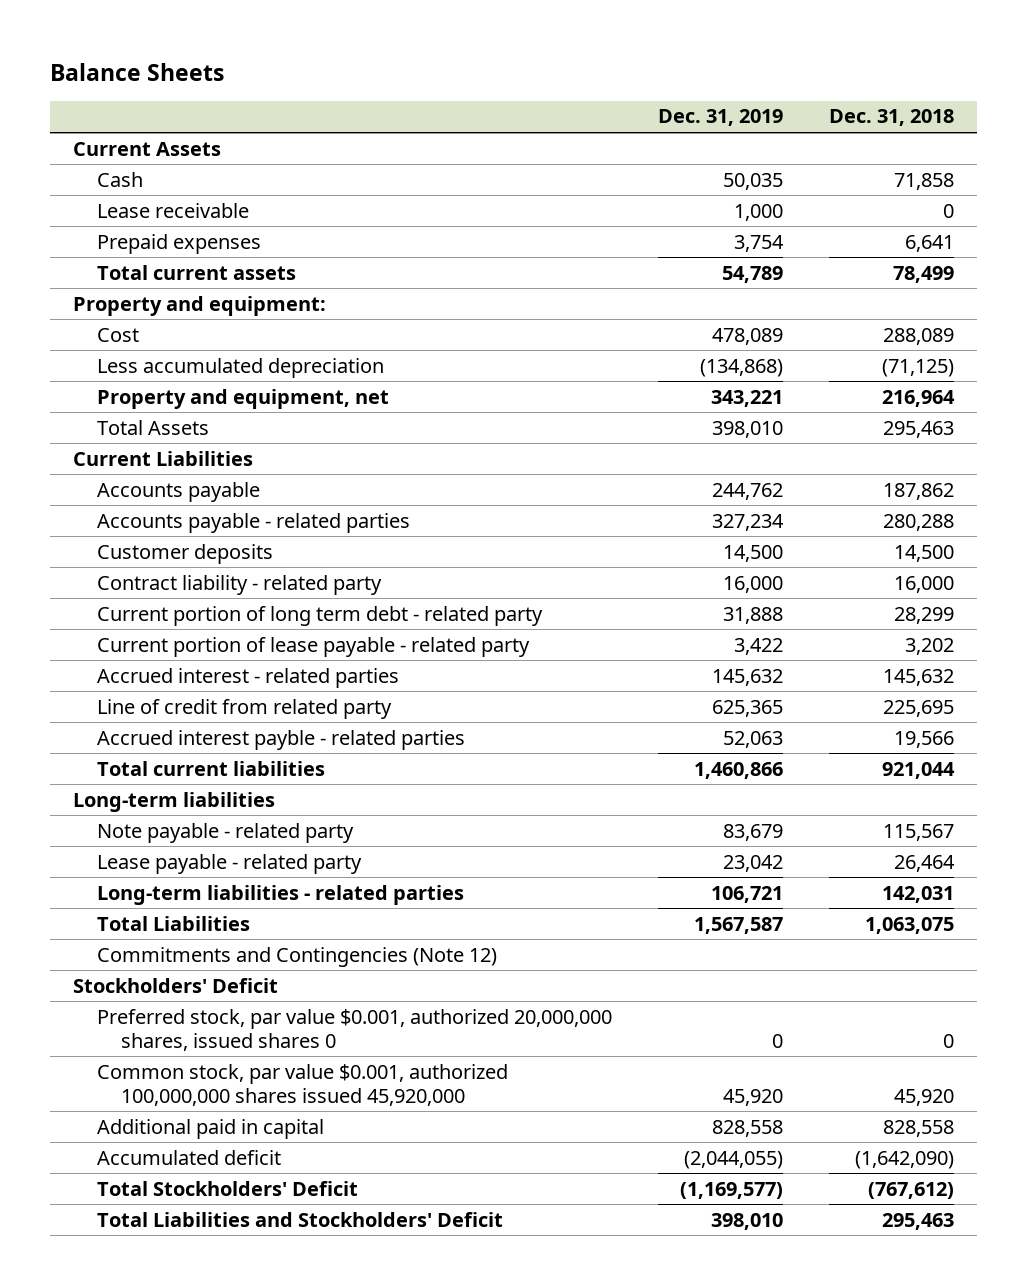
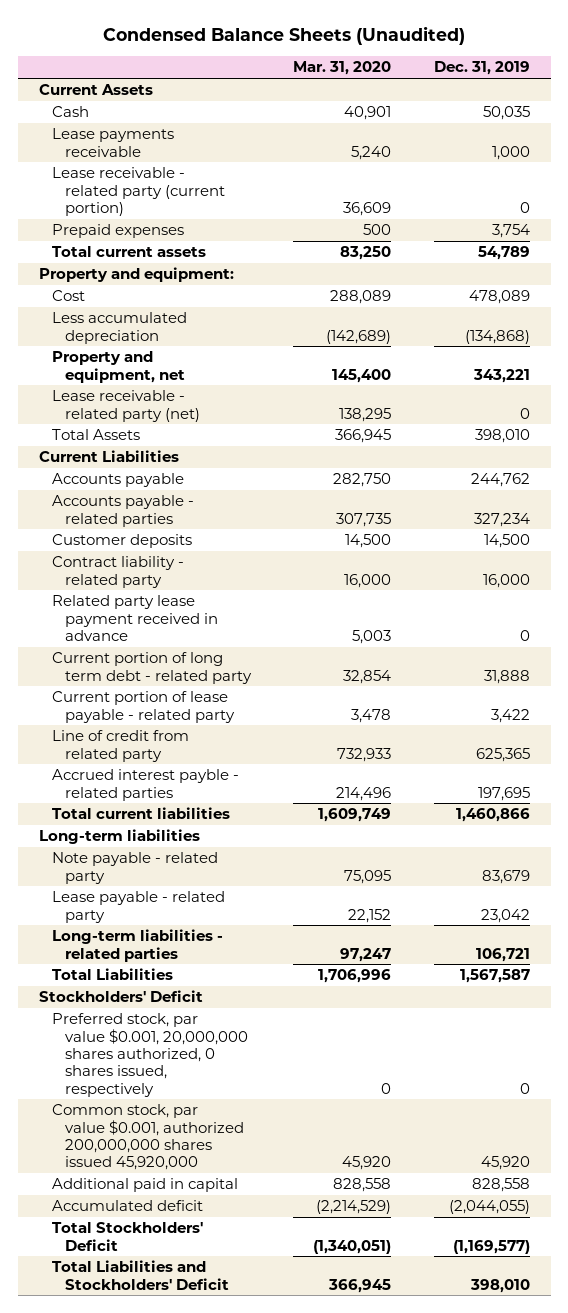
- Balance Sheets
+ Condensed Balance Sheets (Unaudited)
- | Dec. 31, 2019 | Dec. 31, 2018
+ | Mar. 31, 2020 | Dec. 31, 2019
- Lease receivable | 1,000 | 0
+ Lease payments receivable | 5,240 | 1,000
+ Lease receivable - related party (current portion) | 36,609 | 0
+ Lease receivable - related party (net) | 138,295 | 0
+ Related party lease payment received in advance | 5,003 | 0
- Accrued interest - related parties | 145,632 | 145,632
- Accrued interest payble - related parties | 52,063 | 19,566
+ Accrued interest payble - related parties | 214,496 | 197,695
- Commitments and Contingencies (Note 12)
- Preferred stock, par value $0.001, authorized 20,000,000 shares, issued shares 0 | 0 | 0
- Common stock, par value $0.001, authorized 100,000,000 shares issued 45,920,000 | 45,920 | 45,920
+ Preferred stock, par value $0.001, 20,000,000 shares authorized, 0 shares issued, respectively | 0 | 0
+ Common stock, par value $0.001, authorized 200,000,000 shares issued 45,920,000 | 45,920 | 45,920

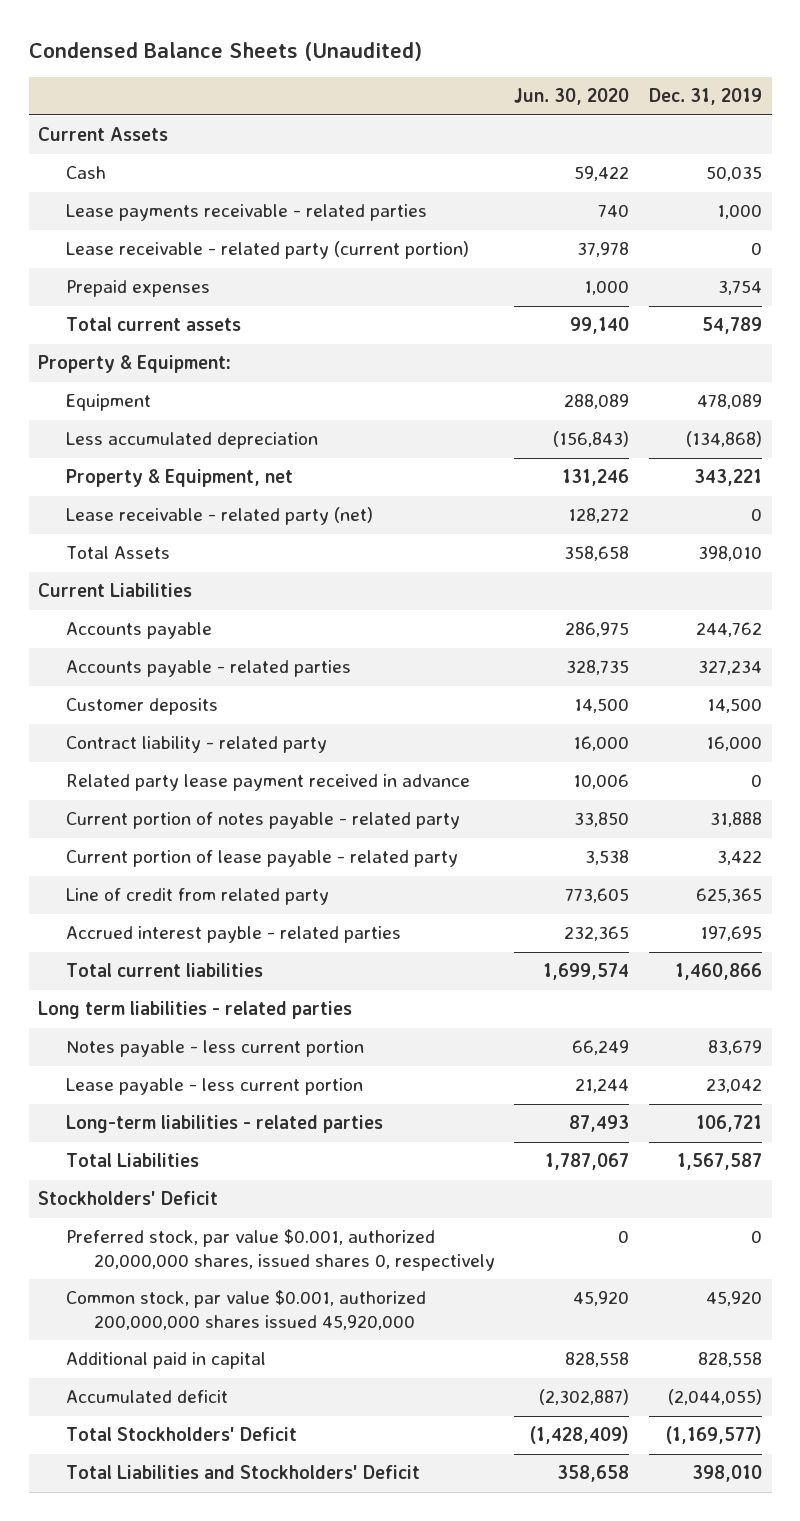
- | Mar. 31, 2020 | Dec. 31, 2019
+ | Jun. 30, 2020 | Dec. 31, 2019
- Lease payments receivable | 5,240 | 1,000
+ Lease payments receivable - related parties | 740 | 1,000
- Property and equipment:
- Cost | 288,089 | 478,089
+ Property & Equipment:
+ Equipment | 288,089 | 478,089
- Property and equipment, net | 145,400 | 343,221
+ Property & Equipment, net | 131,246 | 343,221
- Current portion of long term debt - related party | 32,854 | 31,888
+ Current portion of notes payable - related party | 33,850 | 31,888
- Long-term liabilities
- Note payable - related party | 75,095 | 83,679
- Lease payable - related party | 22,152 | 23,042
+ Long term liabilities - related parties
+ Notes payable - less current portion | 66,249 | 83,679
+ Lease payable - less current portion | 21,244 | 23,042
- Preferred stock, par value $0.001, 20,000,000 shares authorized, 0 shares issued, respectively | 0 | 0
+ Preferred stock, par value $0.001, authorized 20,000,000 shares, issued shares 0, respectively | 0 | 0

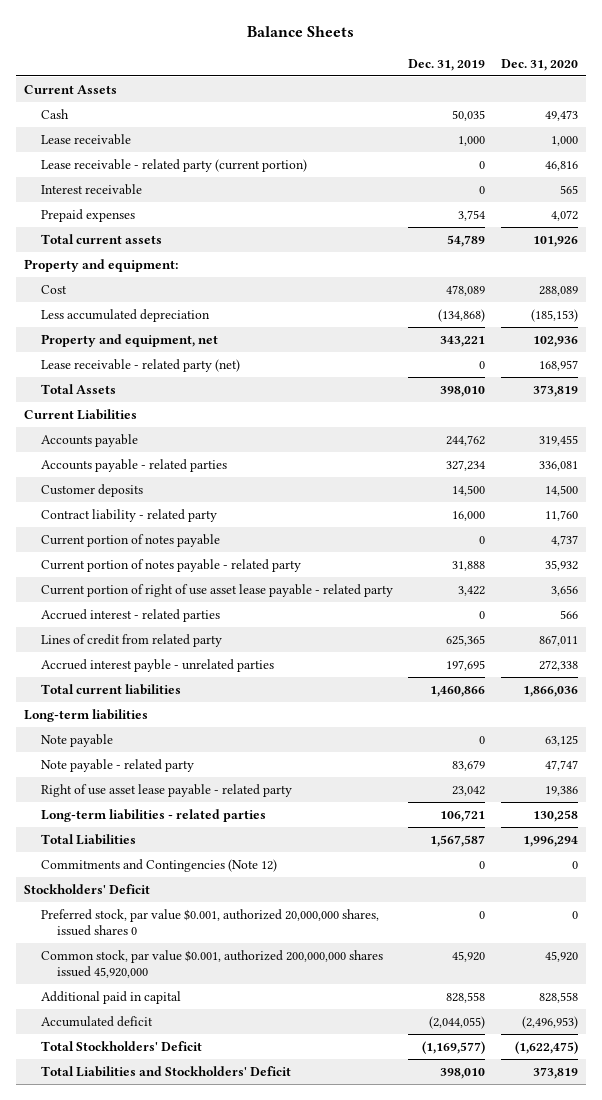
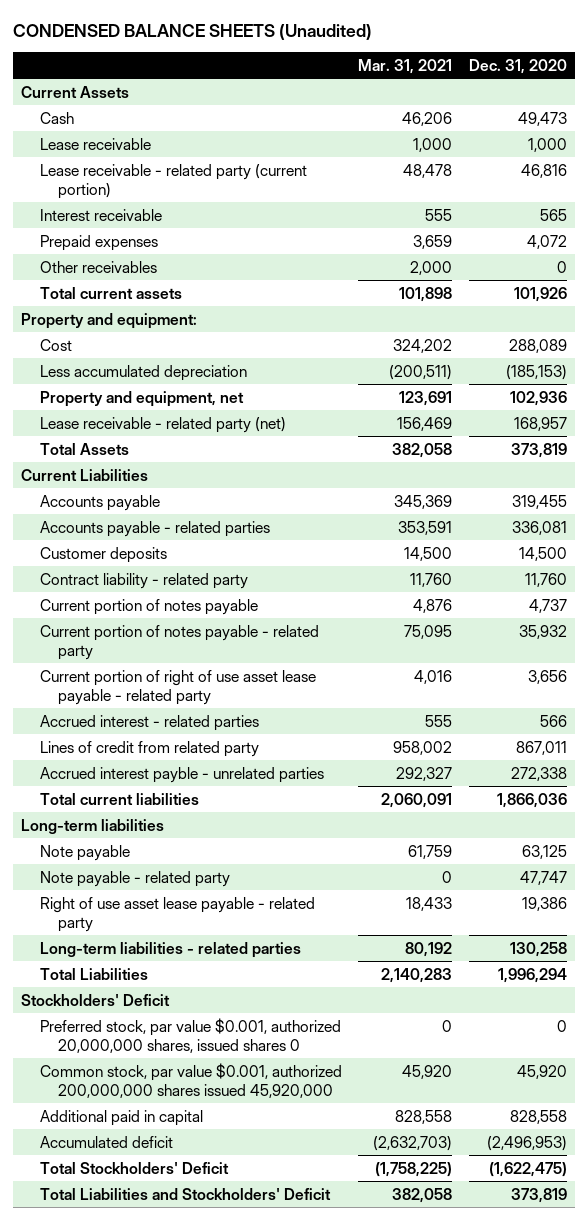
- Balance Sheets
+ CONDENSED BALANCE SHEETS (Unaudited)
- | Dec. 31, 2019 | Dec. 31, 2020
+ | Mar. 31, 2021 | Dec. 31, 2020
+ Other receivables | 2,000 | 0
- Commitments and Contingencies (Note 12) | 0 | 0

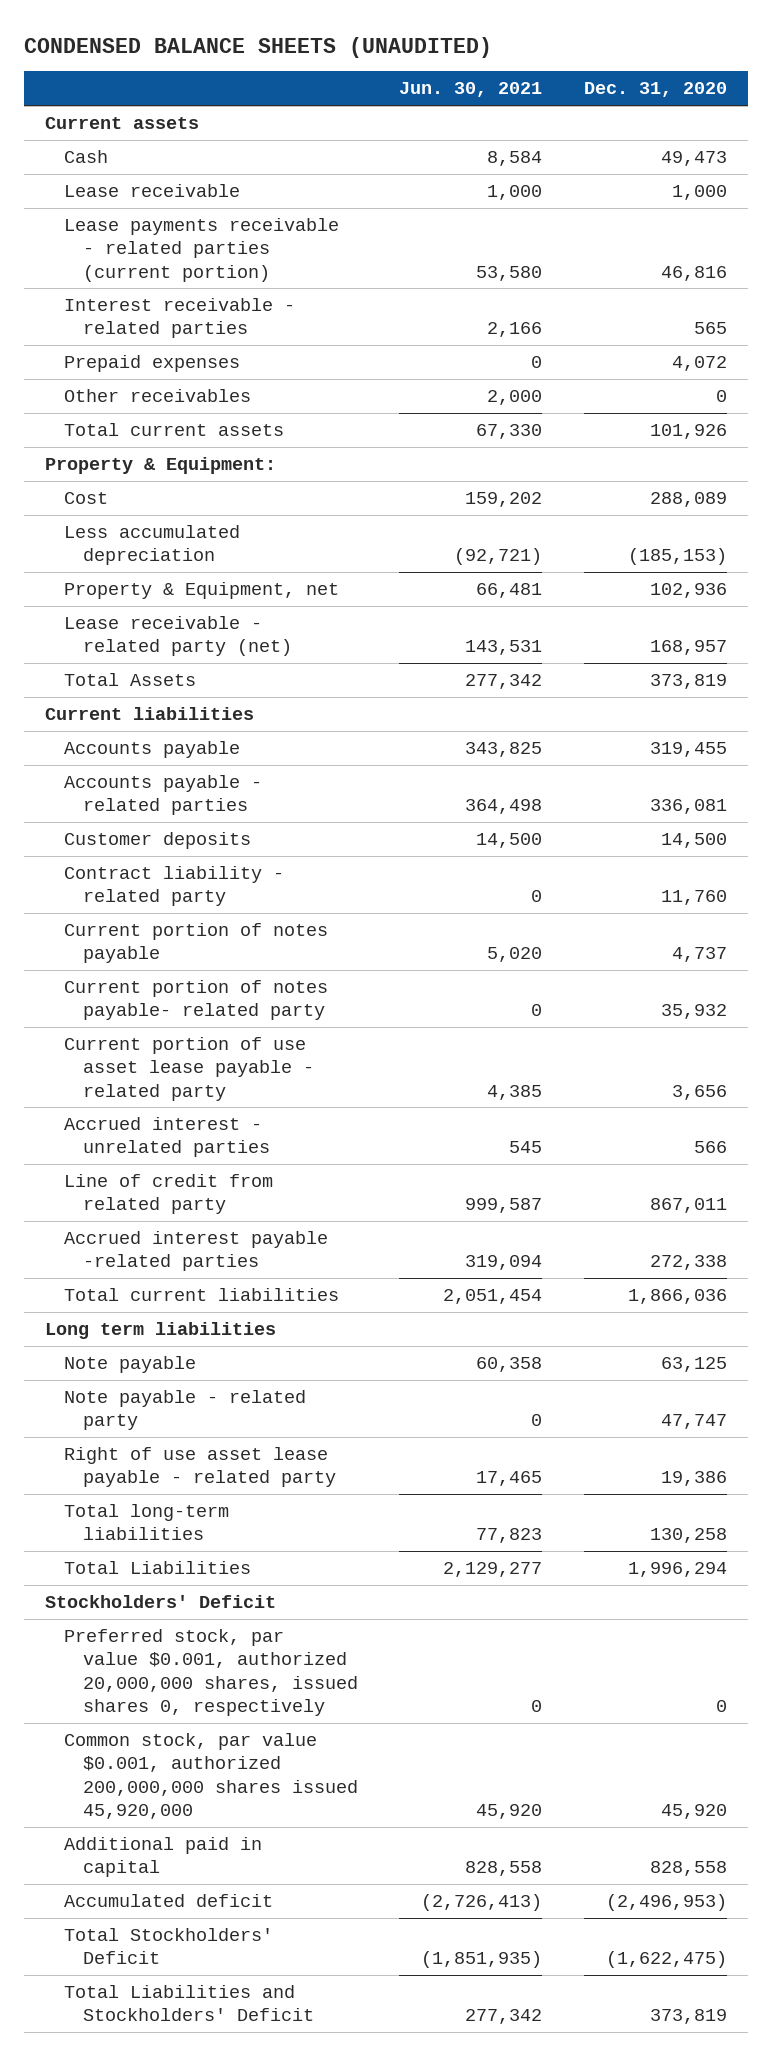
- CONDENSED BALANCE SHEETS (Unaudited)
+ CONDENSED BALANCE SHEETS (UNAUDITED)
- | Mar. 31, 2021 | Dec. 31, 2020
+ | Jun. 30, 2021 | Dec. 31, 2020
- Current Assets
+ Current assets
- Lease receivable - related party (current portion) | 48,478 | 46,816
- Interest receivable | 555 | 565
+ Lease payments receivable - related parties (current portion) | 53,580 | 46,816
+ Interest receivable - related parties | 2,166 | 565
- Property and equipment:
+ Property & Equipment:
- Property and equipment, net | 123,691 | 102,936
+ Property & Equipment, net | 66,481 | 102,936
- Current Liabilities
+ Current liabilities
- Current portion of notes payable - related party | 75,095 | 35,932
- Current portion of right of use asset lease payable - related party | 4,016 | 3,656
- Accrued interest - related parties | 555 | 566
- Lines of credit from related party | 958,002 | 867,011
- Accrued interest payble - unrelated parties | 292,327 | 272,338
+ Current portion of notes payable- related party | 0 | 35,932
+ Current portion of use asset lease payable - related party | 4,385 | 3,656
+ Accrued interest - unrelated parties | 545 | 566
+ Line of credit from related party | 999,587 | 867,011
+ Accrued interest payable -related parties | 319,094 | 272,338
- Long-term liabilities
+ Long term liabilities
- Long-term liabilities - related parties | 80,192 | 130,258
+ Total long-term liabilities | 77,823 | 130,258
- Preferred stock, par value $0.001, authorized 20,000,000 shares, issued shares 0 | 0 | 0
+ Preferred stock, par value $0.001, authorized 20,000,000 shares, issued shares 0, respectively | 0 | 0

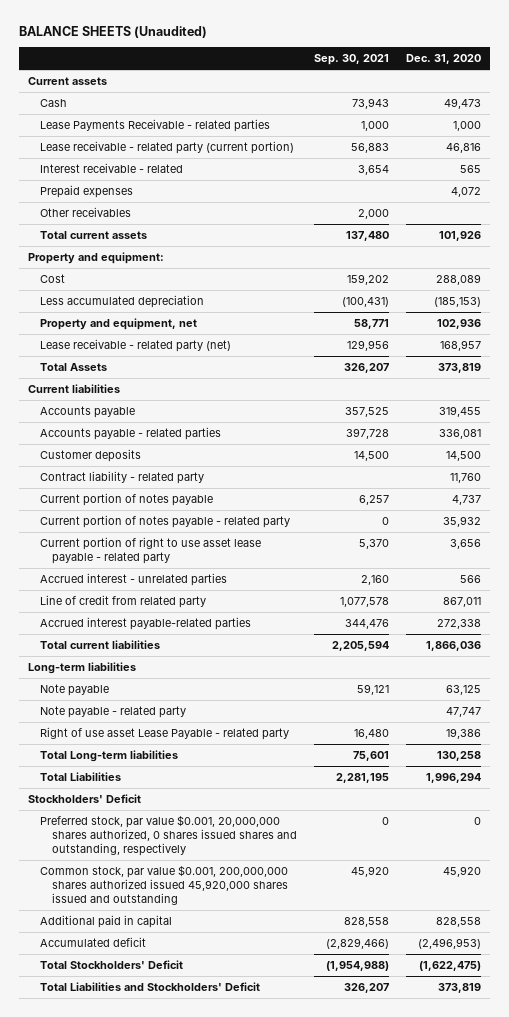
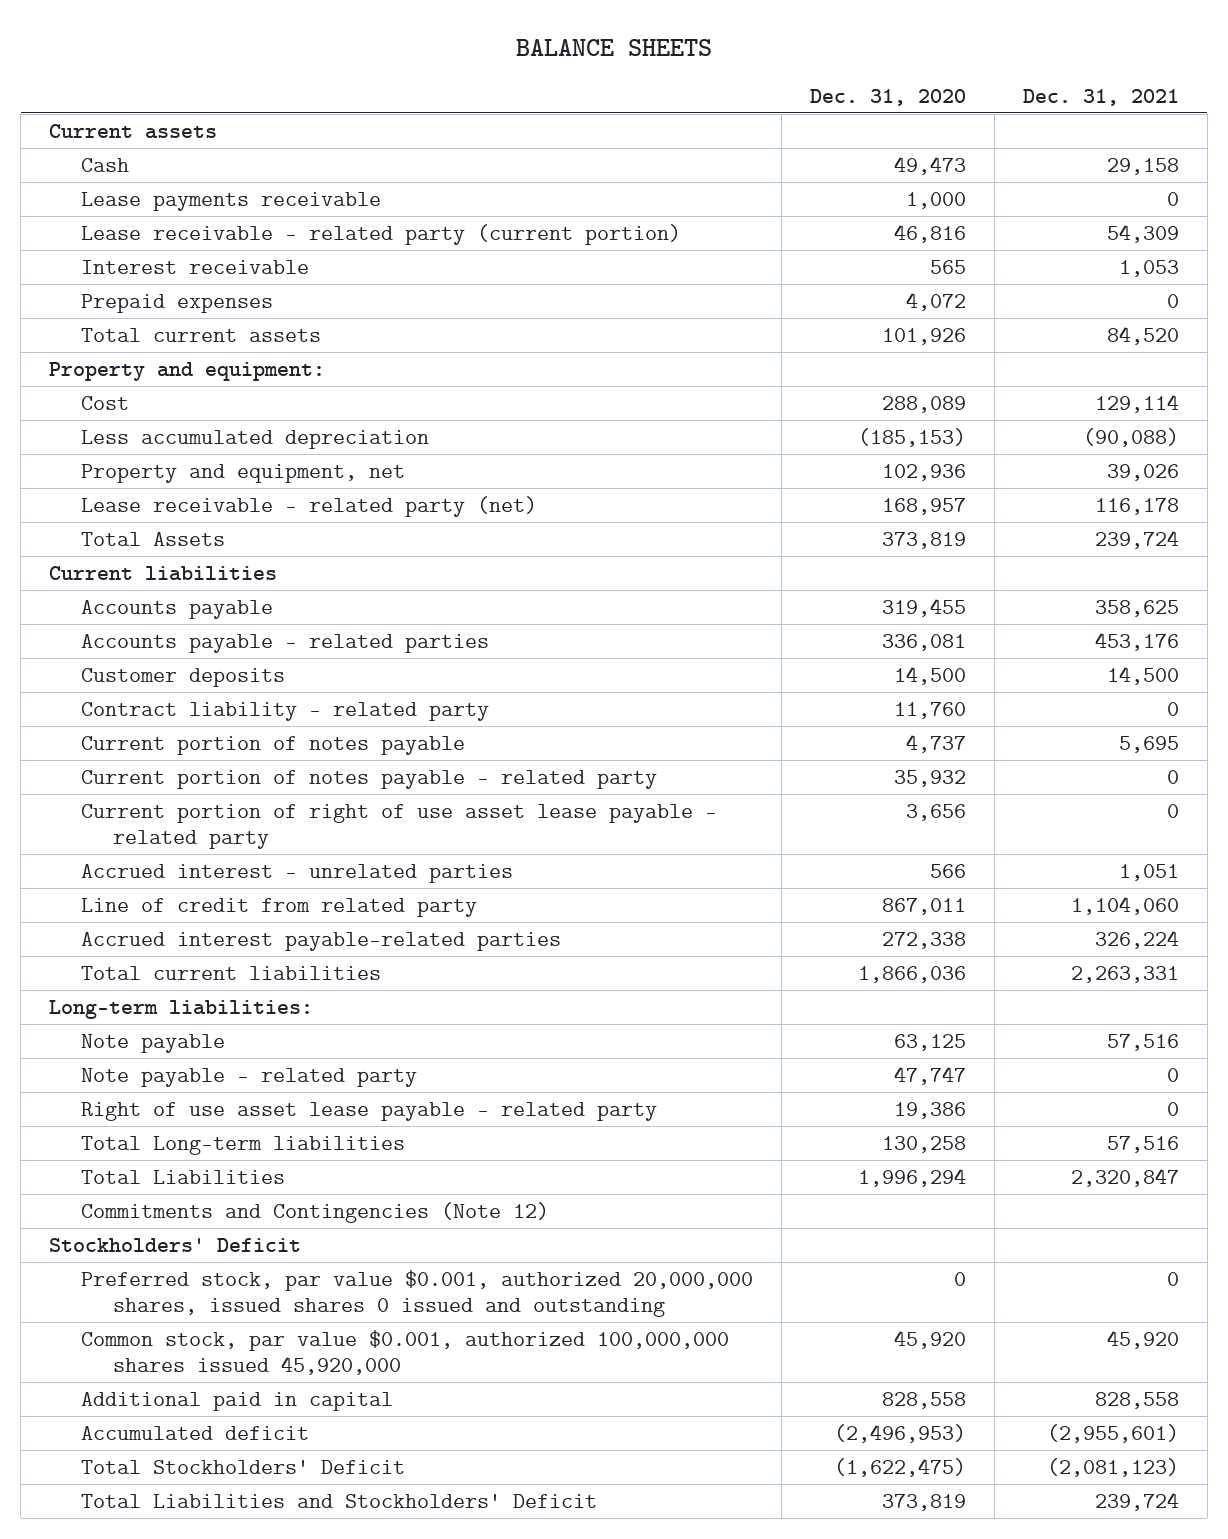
- BALANCE SHEETS (Unaudited)
+ BALANCE SHEETS
- | Sep. 30, 2021 | Dec. 31, 2020
+ | Dec. 31, 2020 | Dec. 31, 2021
- Lease Payments Receivable - related parties | 1,000 | 1,000
+ Lease payments receivable | 1,000 | 0
- Interest receivable - related | 3,654 | 565
+ Interest receivable | 565 | 1,053
- Other receivables | 2,000 |
- Current portion of right to use asset lease payable - related party | 5,370 | 3,656
+ Current portion of right of use asset lease payable - related party | 3,656 | 0
- Long-term liabilities
+ Long-term liabilities:
- Right of use asset Lease Payable - related party | 16,480 | 19,386
+ Right of use asset lease payable - related party | 19,386 | 0
+ Commitments and Contingencies (Note 12)
- Preferred stock, par value $0.001, 20,000,000 shares authorized, 0 shares issued shares and outstanding, respectively | 0 | 0
- Common stock, par value $0.001, 200,000,000 shares authorized issued 45,920,000 shares issued and outstanding | 45,920 | 45,920
+ Preferred stock, par value $0.001, authorized 20,000,000 shares, issued shares 0 issued and outstanding | 0 | 0
+ Common stock, par value $0.001, authorized 100,000,000 shares issued 45,920,000 | 45,920 | 45,920

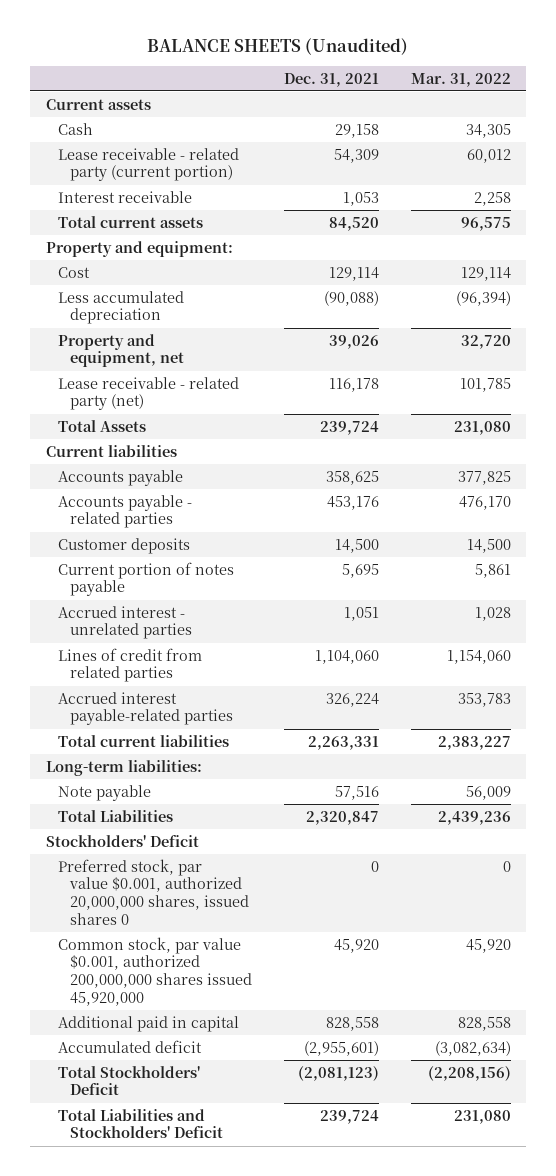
- BALANCE SHEETS
+ BALANCE SHEETS (Unaudited)
- | Dec. 31, 2020 | Dec. 31, 2021
+ | Dec. 31, 2021 | Mar. 31, 2022
- Lease payments receivable | 1,000 | 0
- Prepaid expenses | 4,072 | 0
- Contract liability - related party | 11,760 | 0
- Current portion of notes payable - related party | 35,932 | 0
- Current portion of right of use asset lease payable - related party | 3,656 | 0
- Line of credit from related party | 867,011 | 1,104,060
+ Lines of credit from related parties | 1,104,060 | 1,154,060
- Note payable - related party | 47,747 | 0
- Right of use asset lease payable - related party | 19,386 | 0
- Total Long-term liabilities | 130,258 | 57,516
- Commitments and Contingencies (Note 12)
- Preferred stock, par value $0.001, authorized 20,000,000 shares, issued shares 0 issued and outstanding | 0 | 0
- Common stock, par value $0.001, authorized 100,000,000 shares issued 45,920,000 | 45,920 | 45,920
+ Preferred stock, par value $0.001, authorized 20,000,000 shares, issued shares 0 | 0 | 0
+ Common stock, par value $0.001, authorized 200,000,000 shares issued 45,920,000 | 45,920 | 45,920

